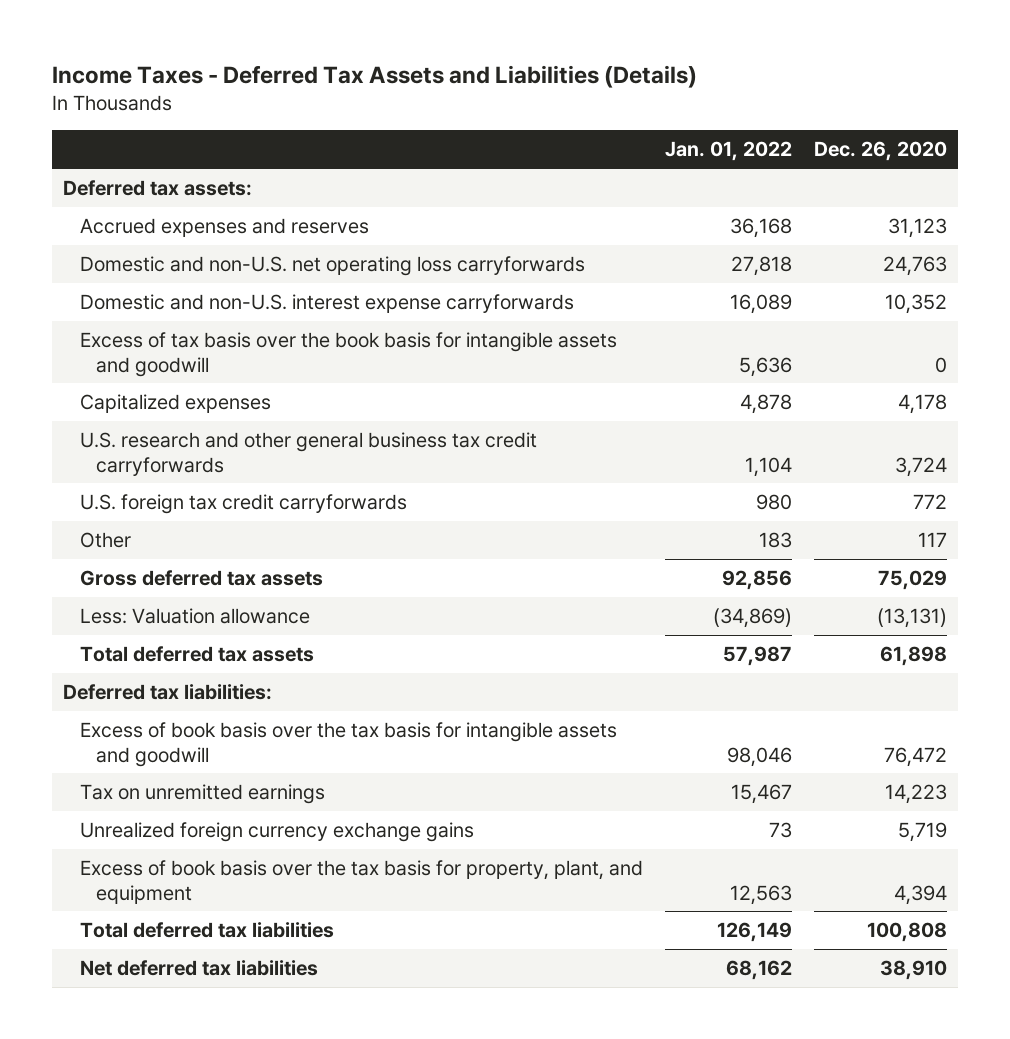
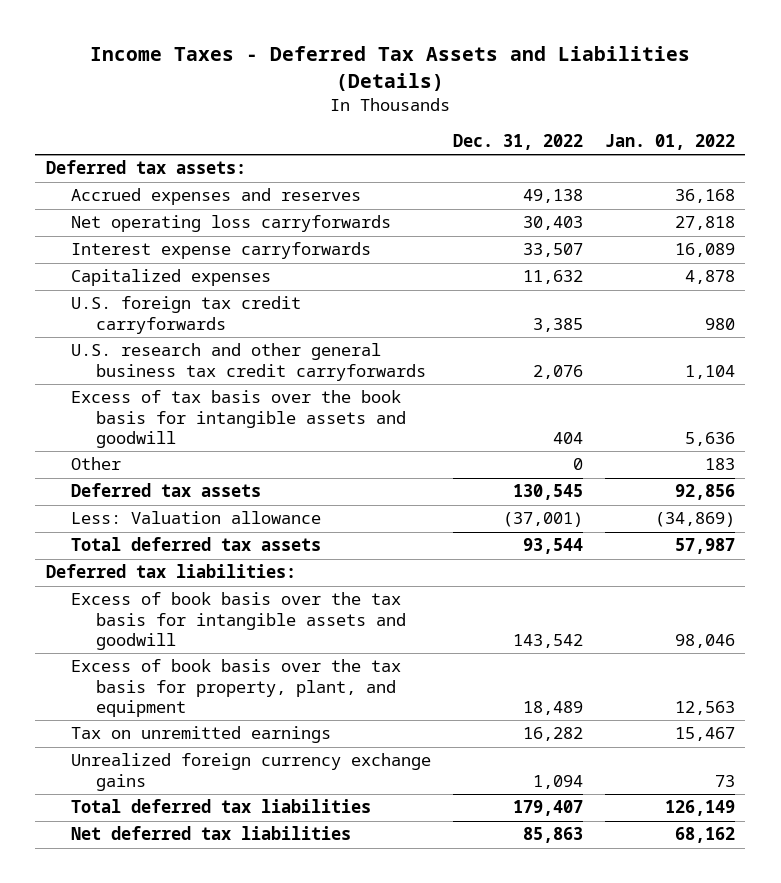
- | Jan. 01, 2022 | Dec. 26, 2020
+ | Dec. 31, 2022 | Jan. 01, 2022
- Domestic and non-U.S. net operating loss carryforwards | 27,818 | 24,763
- Domestic and non-U.S. interest expense carryforwards | 16,089 | 10,352
+ Net operating loss carryforwards | 30,403 | 27,818
+ Interest expense carryforwards | 33,507 | 16,089
moved down: U.S. research and other general business tax credit carryforwards | 2,076 | 1,104
moved down: Excess of tax basis over the book basis for intangible assets and goodwill | 404 | 5,636
- Gross deferred tax assets | 92,856 | 75,029
+ Deferred tax assets | 130,545 | 92,856
moved up: Excess of book basis over the tax basis for property, plant, and equipment | 18,489 | 12,563

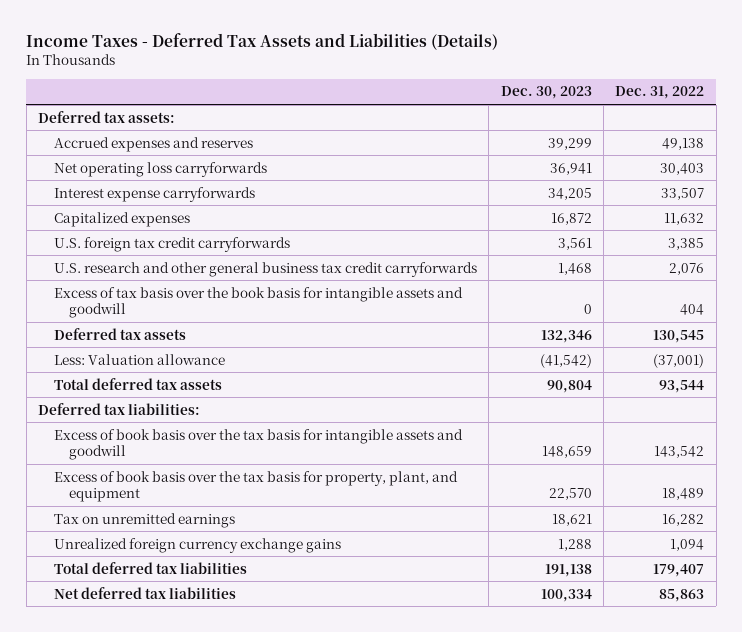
- | Dec. 31, 2022 | Jan. 01, 2022
+ | Dec. 30, 2023 | Dec. 31, 2022
- Other | 0 | 183

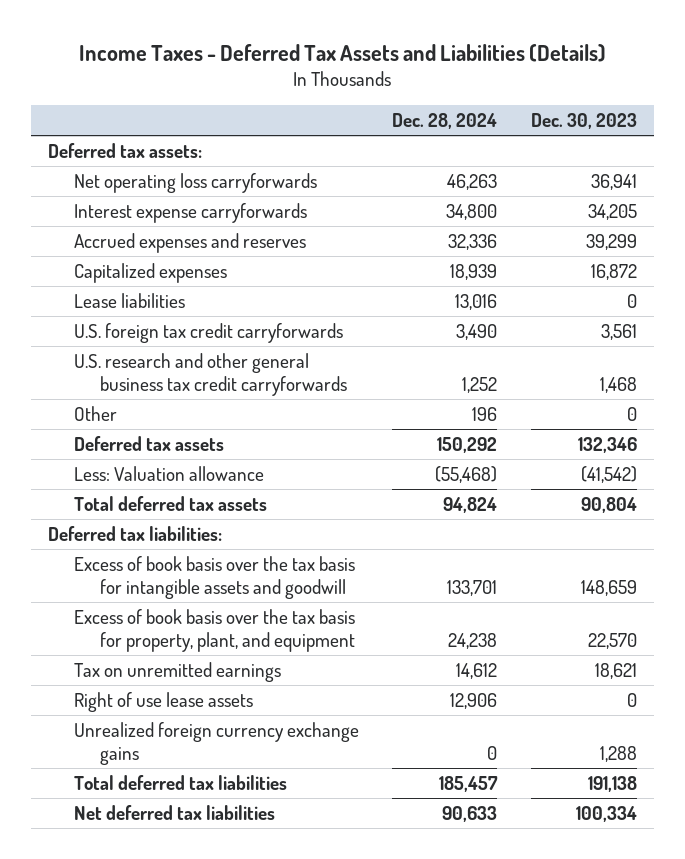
- | Dec. 30, 2023 | Dec. 31, 2022
+ | Dec. 28, 2024 | Dec. 30, 2023
moved down: Accrued expenses and reserves | 32,336 | 39,299
+ Lease liabilities | 13,016 | 0
- Excess of tax basis over the book basis for intangible assets and goodwill | 0 | 404
+ Other | 196 | 0
+ Right of use lease assets | 12,906 | 0

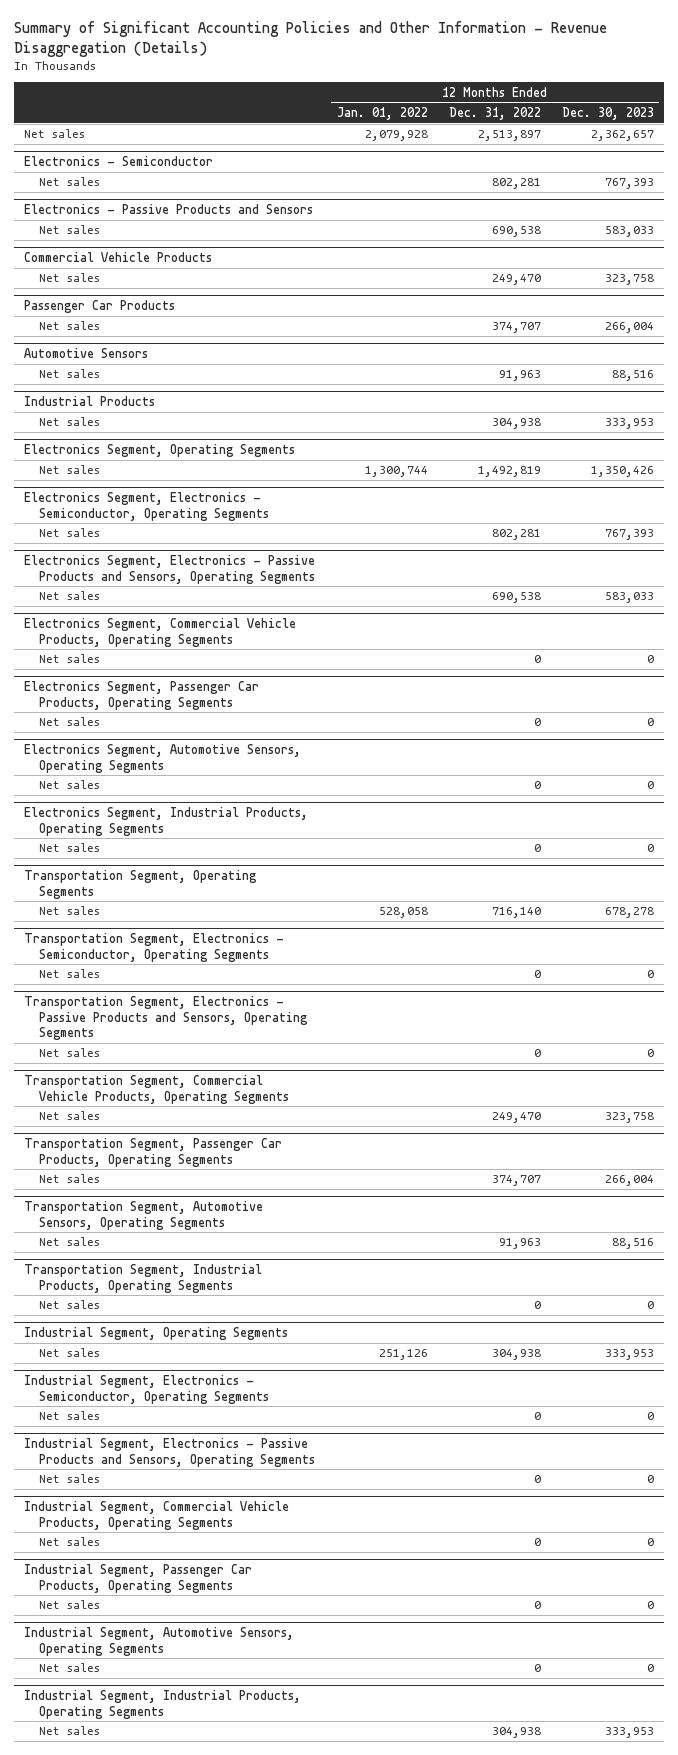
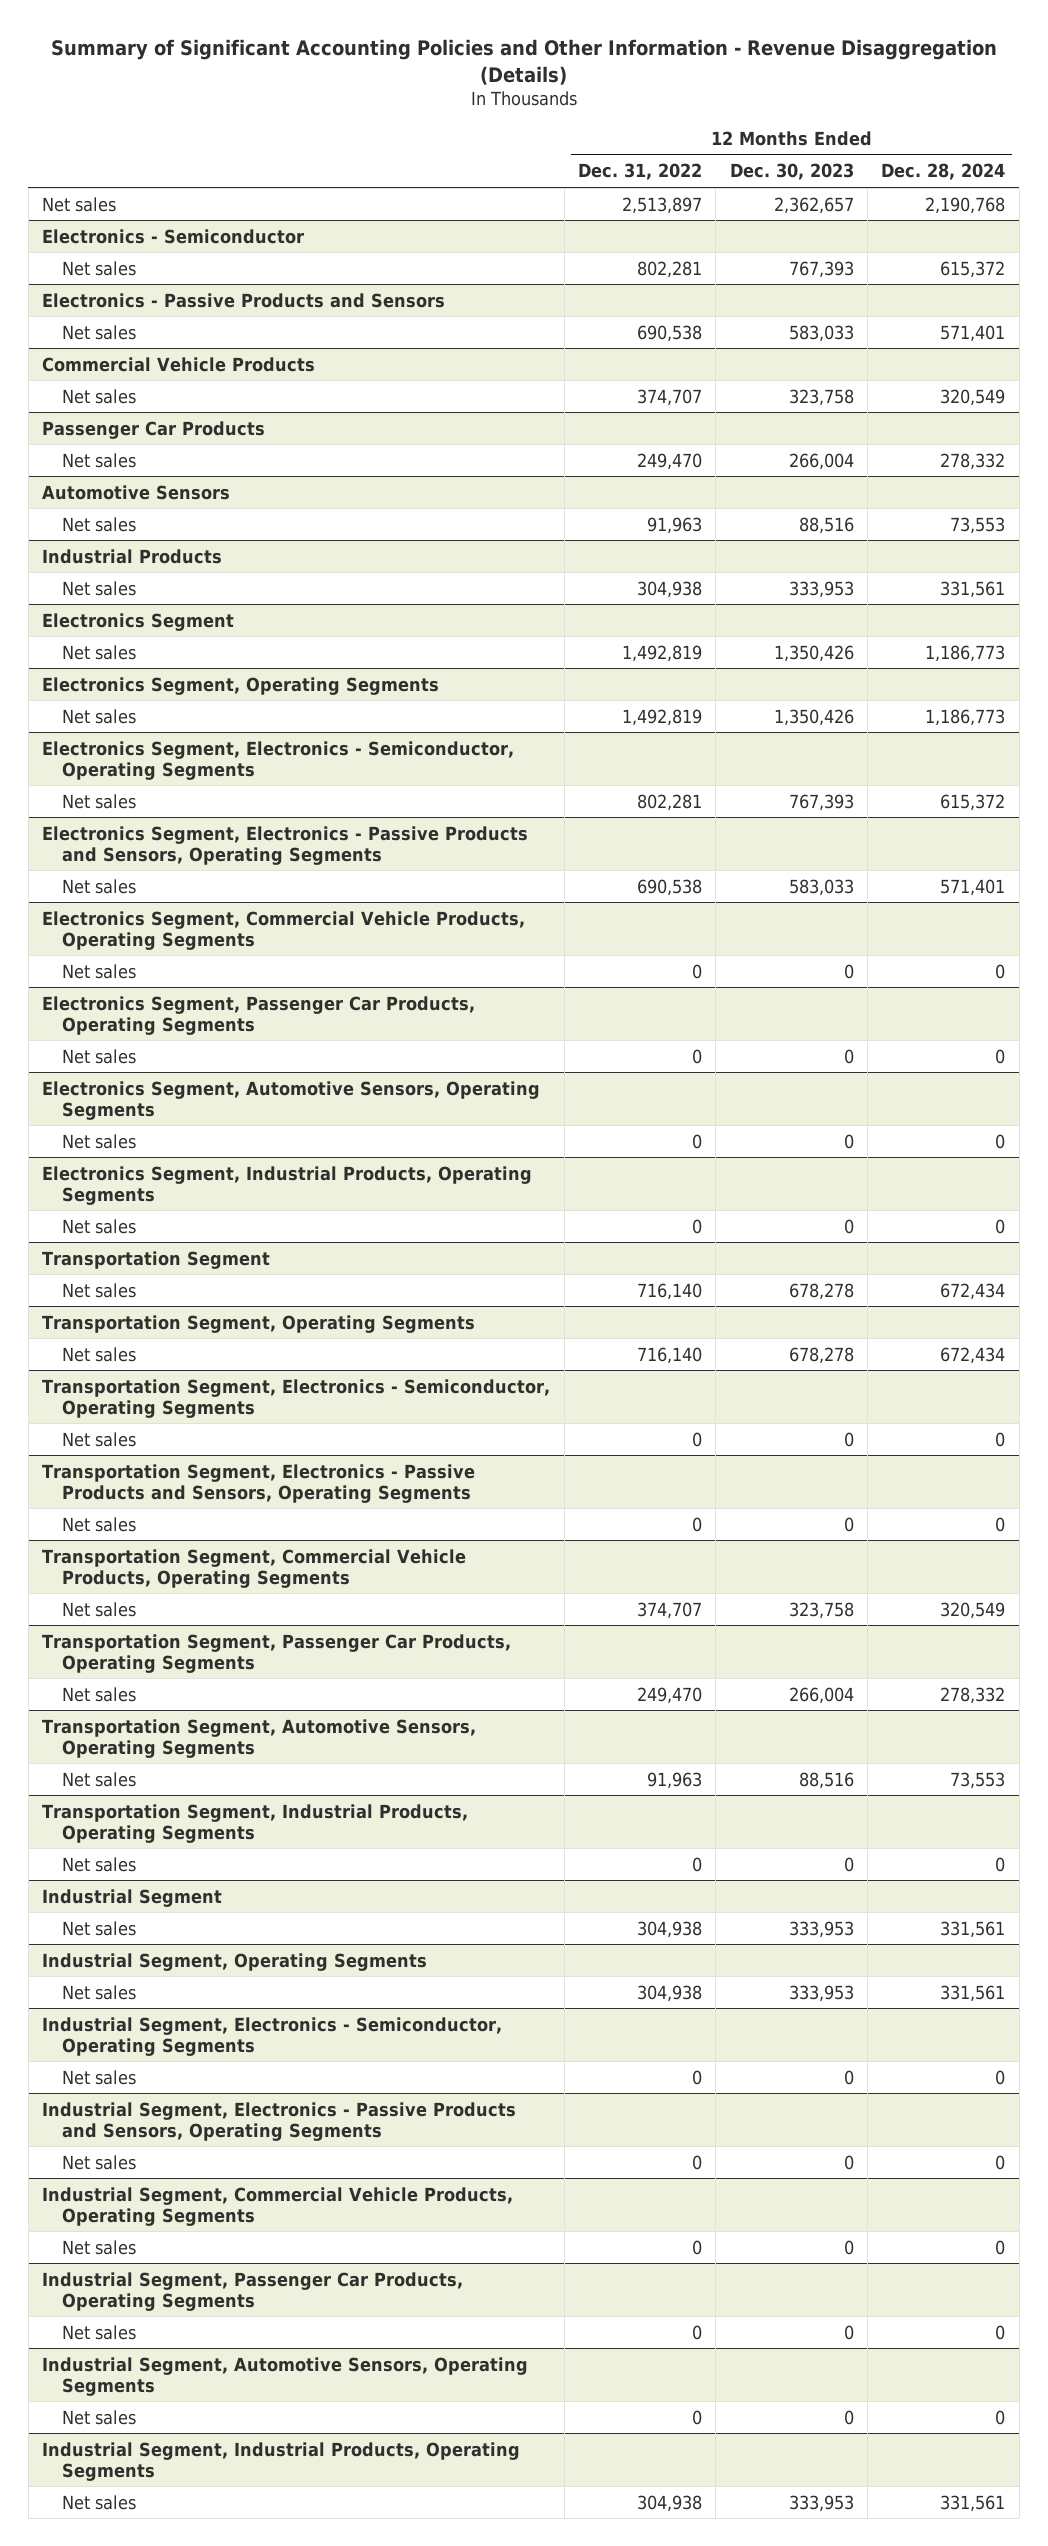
- | 12 Months Ended Jan. 01, 2022 | 12 Months Ended Dec. 31, 2022 | 12 Months Ended Dec. 30, 2023
+ | 12 Months Ended Dec. 31, 2022 | 12 Months Ended Dec. 30, 2023 | 12 Months Ended Dec. 28, 2024
@ Commercial Vehicle Products
- Net sales | | 249,470 | 323,758
+ Net sales | 374,707 | 323,758 | 320,549
@ Passenger Car Products
- Net sales | | 374,707 | 266,004
+ Net sales | 249,470 | 266,004 | 278,332
+ Electronics Segment
+ Net sales | 1,492,819 | 1,350,426 | 1,186,773
+ Transportation Segment
+ Net sales | 716,140 | 678,278 | 672,434
@ Transportation Segment, Commercial Vehicle Products, Operating Segments
- Net sales | | 249,470 | 323,758
+ Net sales | 374,707 | 323,758 | 320,549
@ Transportation Segment, Passenger Car Products, Operating Segments
- Net sales | | 374,707 | 266,004
+ Net sales | 249,470 | 266,004 | 278,332
+ Industrial Segment
+ Net sales | 304,938 | 333,953 | 331,561

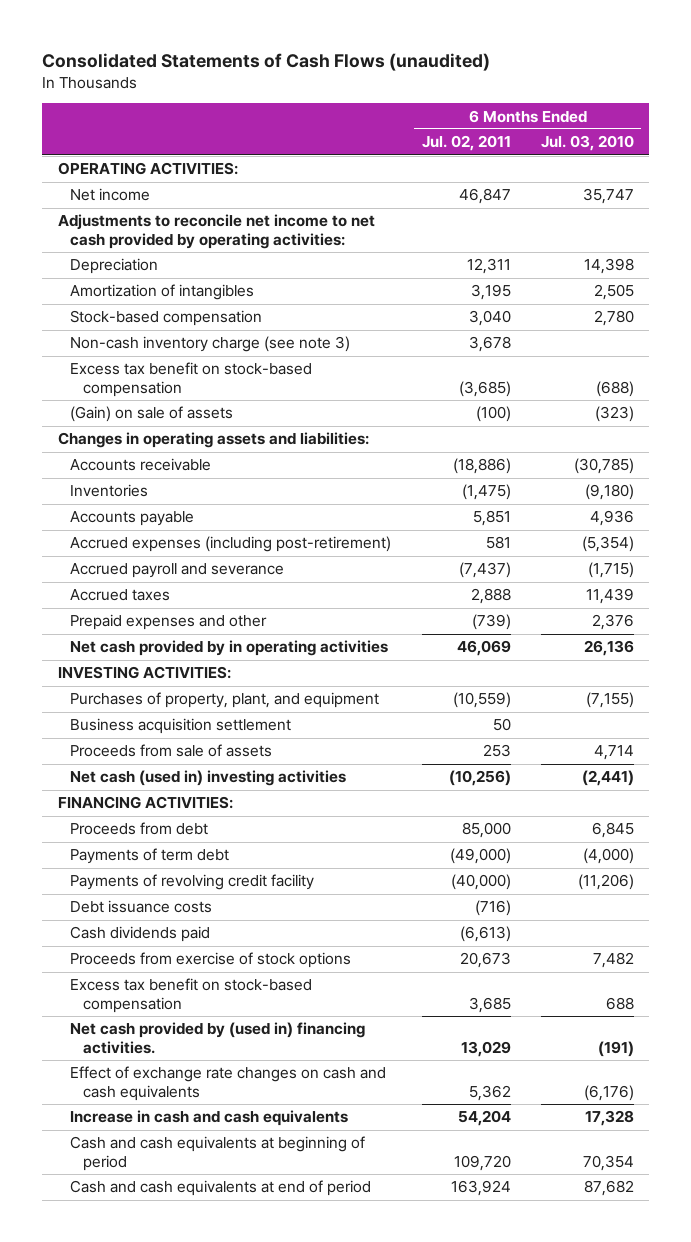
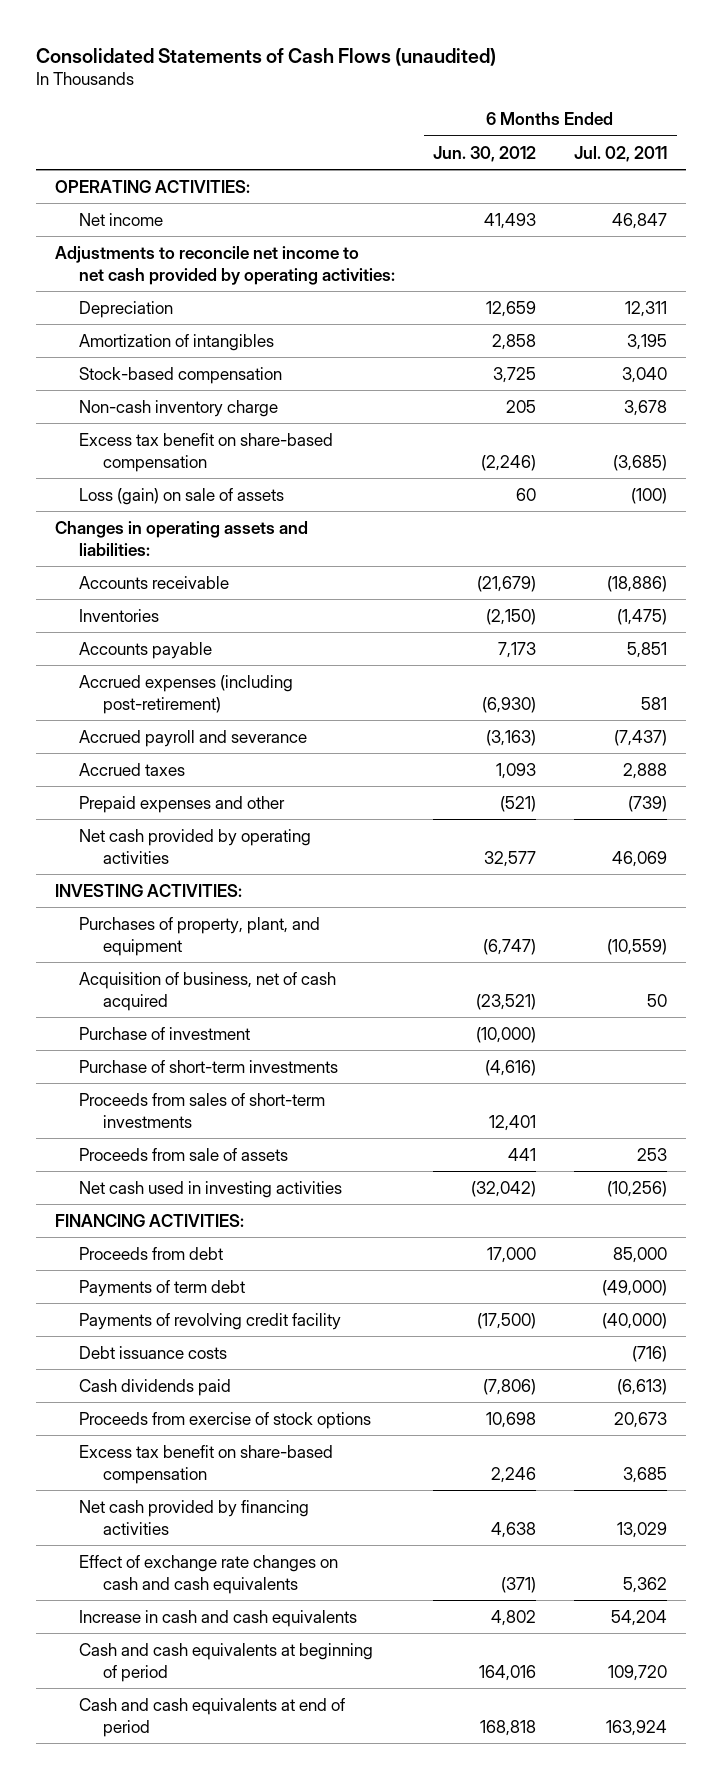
- | 6 Months Ended Jul. 02, 2011 | 6 Months Ended Jul. 03, 2010
+ | 6 Months Ended Jun. 30, 2012 | 6 Months Ended Jul. 02, 2011
- Non-cash inventory charge (see note 3) | 3,678 |
- Excess tax benefit on stock-based compensation | (3,685) | (688)
- (Gain) on sale of assets | (100) | (323)
+ Non-cash inventory charge | 205 | 3,678
+ Excess tax benefit on share-based compensation | (2,246) | (3,685)
+ Loss (gain) on sale of assets | 60 | (100)
- Net cash provided by in operating activities | 46,069 | 26,136
+ Net cash provided by operating activities | 32,577 | 46,069
- Business acquisition settlement | 50 |
+ Acquisition of business, net of cash acquired | (23,521) | 50
+ Purchase of investment | (10,000) |
+ Purchase of short-term investments | (4,616) |
+ Proceeds from sales of short-term investments | 12,401 |
- Net cash (used in) investing activities | (10,256) | (2,441)
+ Net cash used in investing activities | (32,042) | (10,256)
- Excess tax benefit on stock-based compensation | 3,685 | 688
- Net cash provided by (used in) financing activities. | 13,029 | (191)
+ Excess tax benefit on share-based compensation | 2,246 | 3,685
+ Net cash provided by financing activities | 4,638 | 13,029

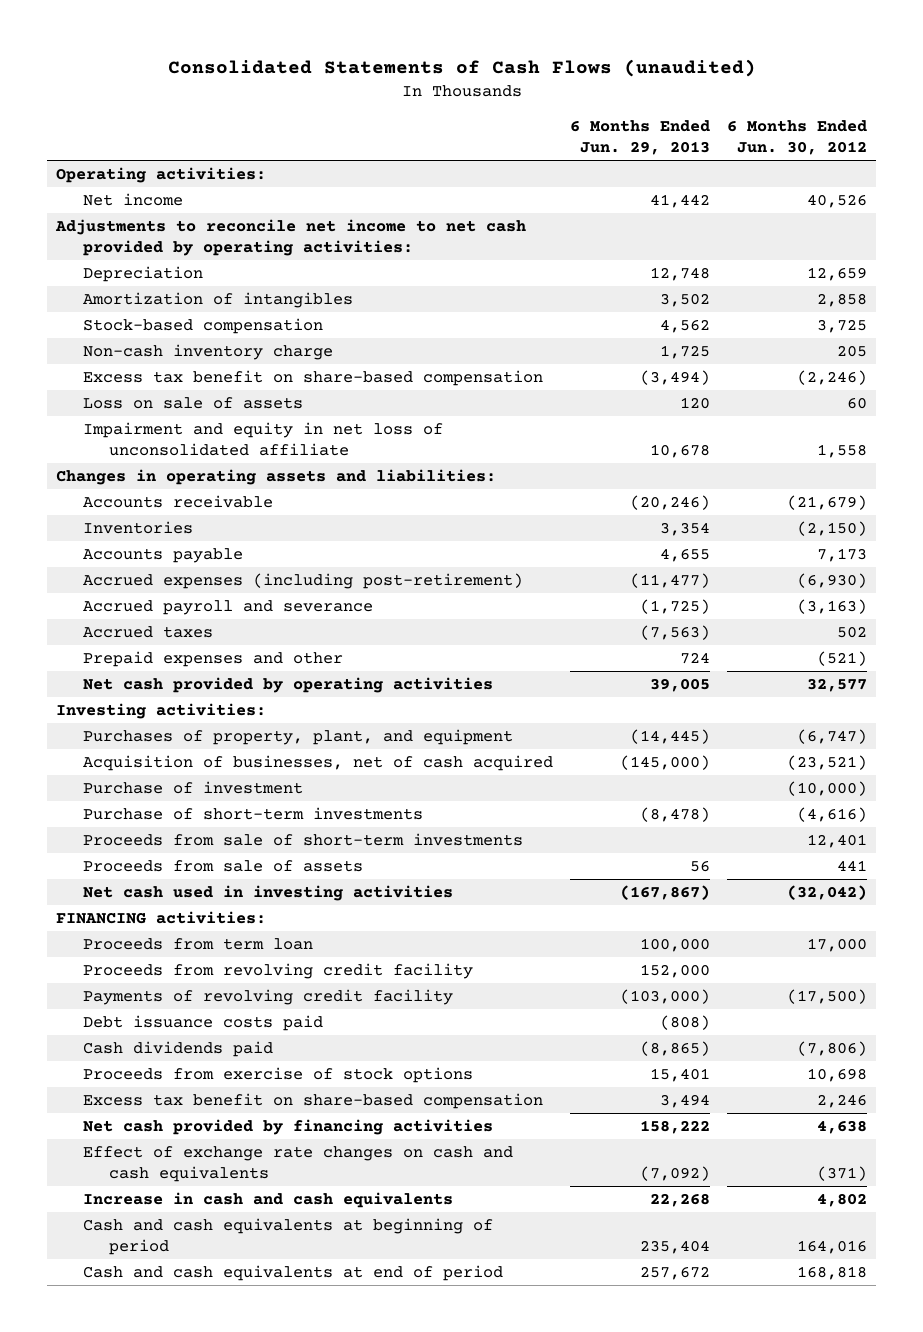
- | 6 Months Ended Jun. 30, 2012 | 6 Months Ended Jul. 02, 2011
+ | 6 Months Ended Jun. 29, 2013 | 6 Months Ended Jun. 30, 2012
- OPERATING ACTIVITIES:
- Net income | 41,493 | 46,847
+ Operating activities:
+ Net income | 41,442 | 40,526
- Loss (gain) on sale of assets | 60 | (100)
+ Loss on sale of assets | 120 | 60
+ Impairment and equity in net loss of unconsolidated affiliate | 10,678 | 1,558
- Accrued taxes | 1,093 | 2,888
+ Accrued taxes | (7,563) | 502
- INVESTING ACTIVITIES:
+ Investing activities:
- Acquisition of business, net of cash acquired | (23,521) | 50
+ Acquisition of businesses, net of cash acquired | (145,000) | (23,521)
- Proceeds from sales of short-term investments | 12,401 |
+ Proceeds from sale of short-term investments | | 12,401
- FINANCING ACTIVITIES:
- Proceeds from debt | 17,000 | 85,000
- Payments of term debt | | (49,000)
+ FINANCING activities:
+ Proceeds from term loan | 100,000 | 17,000
+ Proceeds from revolving credit facility | 152,000 |
- Debt issuance costs | | (716)
+ Debt issuance costs paid | (808) |

